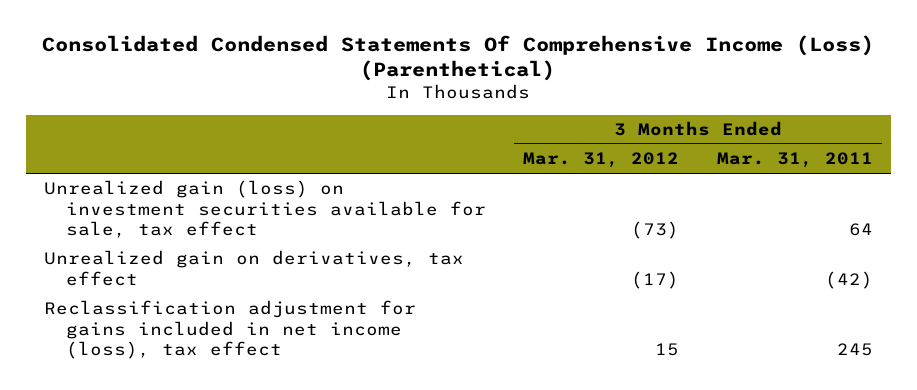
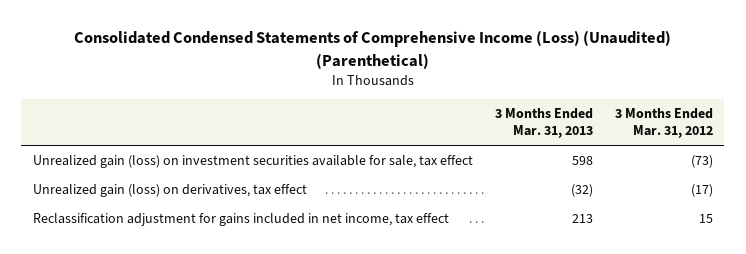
- Consolidated Condensed Statements Of Comprehensive Income (Loss) (Parenthetical)
+ Consolidated Condensed Statements of Comprehensive Income (Loss) (Unaudited) (Parenthetical)
- | 3 Months Ended Mar. 31, 2012 | 3 Months Ended Mar. 31, 2011
+ | 3 Months Ended Mar. 31, 2013 | 3 Months Ended Mar. 31, 2012
- Unrealized gain on derivatives, tax effect | (17) | (42)
- Reclassification adjustment for gains included in net income (loss), tax effect | 15 | 245
+ Unrealized gain (loss) on derivatives, tax effect | (32) | (17)
+ Reclassification adjustment for gains included in net income, tax effect | 213 | 15

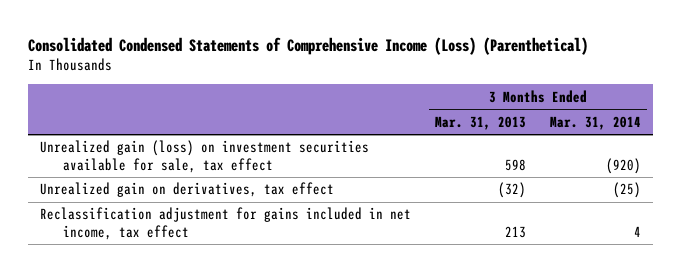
- Consolidated Condensed Statements of Comprehensive Income (Loss) (Unaudited) (Parenthetical)
+ Consolidated Condensed Statements of Comprehensive Income (Loss) (Parenthetical)
- | 3 Months Ended Mar. 31, 2013 | 3 Months Ended Mar. 31, 2012
+ | 3 Months Ended Mar. 31, 2013 | 3 Months Ended Mar. 31, 2014
- Unrealized gain (loss) on derivatives, tax effect | (32) | (17)
+ Unrealized gain on derivatives, tax effect | (32) | (25)

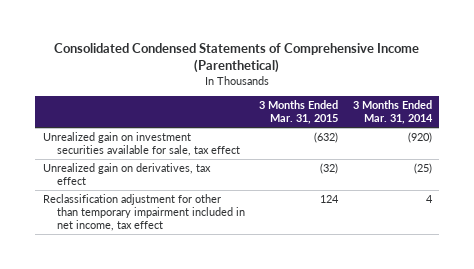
- Consolidated Condensed Statements of Comprehensive Income (Loss) (Parenthetical)
+ Consolidated Condensed Statements of Comprehensive Income (Parenthetical)
- | 3 Months Ended Mar. 31, 2013 | 3 Months Ended Mar. 31, 2014
+ | 3 Months Ended Mar. 31, 2015 | 3 Months Ended Mar. 31, 2014
- Unrealized gain (loss) on investment securities available for sale, tax effect | 598 | (920)
+ Unrealized gain on investment securities available for sale, tax effect | (632) | (920)
- Reclassification adjustment for gains included in net income, tax effect | 213 | 4
+ Reclassification adjustment for other than temporary impairment included in net income, tax effect | 124 | 4

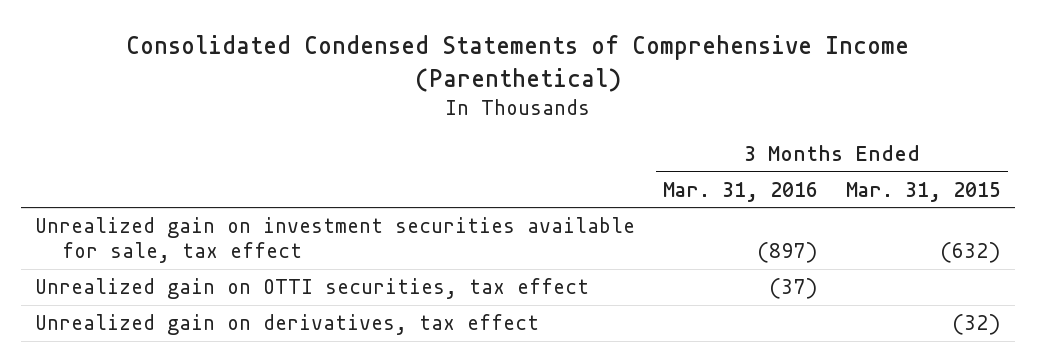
- | 3 Months Ended Mar. 31, 2015 | 3 Months Ended Mar. 31, 2014
+ | 3 Months Ended Mar. 31, 2016 | 3 Months Ended Mar. 31, 2015
+ Unrealized gain on OTTI securities, tax effect | (37) |
- Reclassification adjustment for other than temporary impairment included in net income, tax effect | 124 | 4

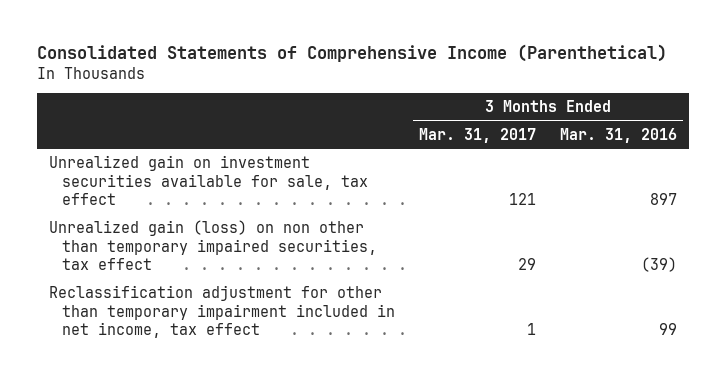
- Consolidated Condensed Statements of Comprehensive Income (Parenthetical)
+ Consolidated Statements of Comprehensive Income (Parenthetical)
- | 3 Months Ended Mar. 31, 2016 | 3 Months Ended Mar. 31, 2015
+ | 3 Months Ended Mar. 31, 2017 | 3 Months Ended Mar. 31, 2016
- Unrealized gain on investment securities available for sale, tax effect | (897) | (632)
- Unrealized gain on OTTI securities, tax effect | (37) |
- Unrealized gain on derivatives, tax effect | | (32)
+ Unrealized gain on investment securities available for sale, tax effect | 121 | 897
+ Unrealized gain (loss) on non other than temporary impaired securities, tax effect | 29 | (39)
+ Reclassification adjustment for other than temporary impairment included in net income, tax effect | 1 | 99

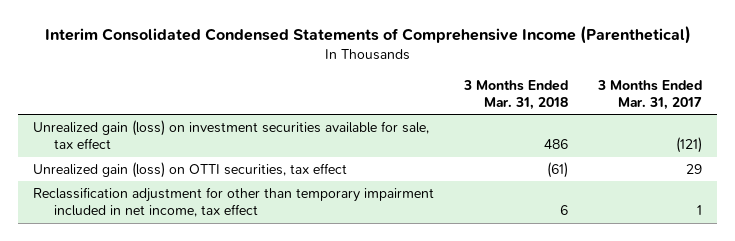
- Consolidated Statements of Comprehensive Income (Parenthetical)
+ Interim Consolidated Condensed Statements of Comprehensive Income (Parenthetical)
- | 3 Months Ended Mar. 31, 2017 | 3 Months Ended Mar. 31, 2016
+ | 3 Months Ended Mar. 31, 2018 | 3 Months Ended Mar. 31, 2017
- Unrealized gain on investment securities available for sale, tax effect | 121 | 897
- Unrealized gain (loss) on non other than temporary impaired securities, tax effect | 29 | (39)
+ Unrealized gain (loss) on investment securities available for sale, tax effect | 486 | (121)
+ Unrealized gain (loss) on OTTI securities, tax effect | (61) | 29

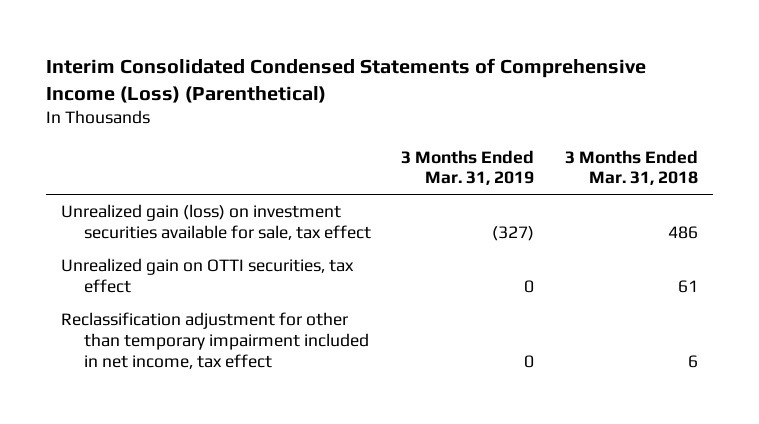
- Interim Consolidated Condensed Statements of Comprehensive Income (Parenthetical)
+ Interim Consolidated Condensed Statements of Comprehensive Income (Loss) (Parenthetical)
- | 3 Months Ended Mar. 31, 2018 | 3 Months Ended Mar. 31, 2017
+ | 3 Months Ended Mar. 31, 2019 | 3 Months Ended Mar. 31, 2018
- Unrealized gain (loss) on OTTI securities, tax effect | (61) | 29
+ Unrealized gain on OTTI securities, tax effect | 0 | 61

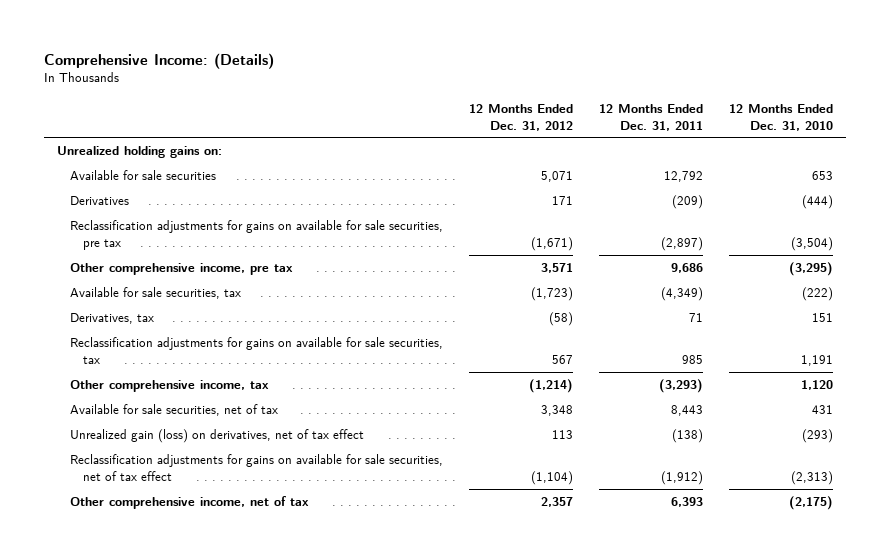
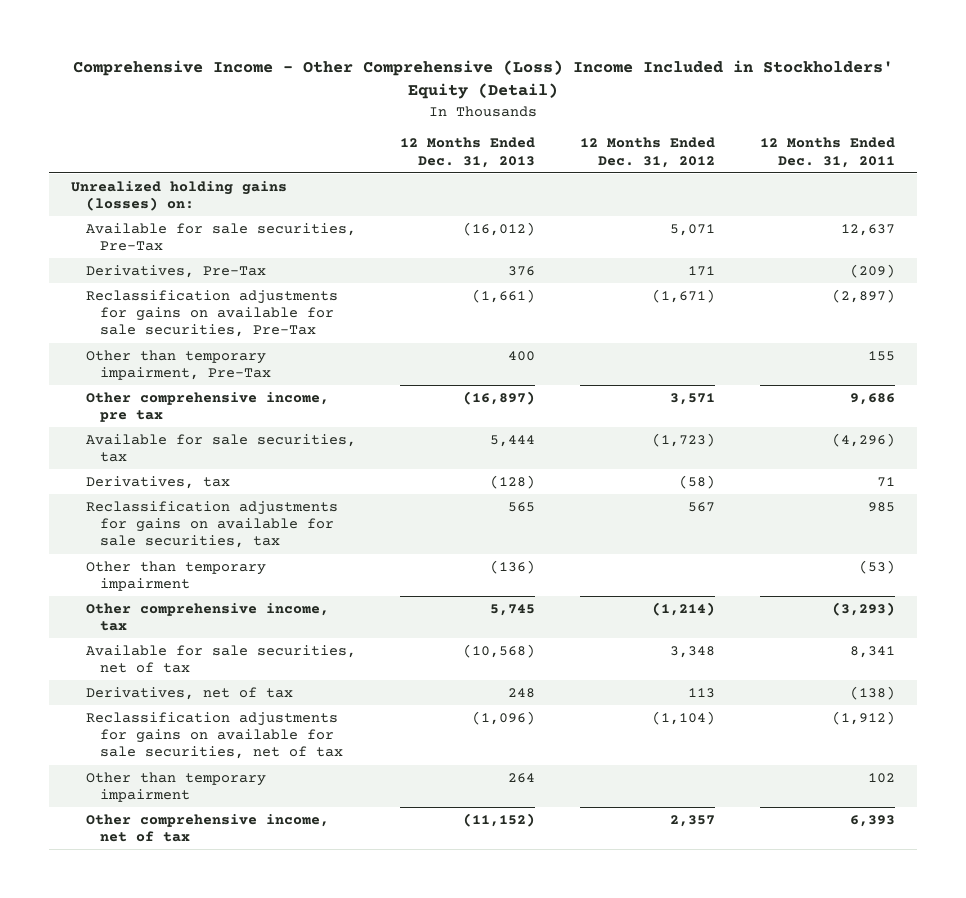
- Comprehensive Income: (Details)
+ Comprehensive Income - Other Comprehensive (Loss) Income Included in Stockholders' Equity (Detail)
- | 12 Months Ended Dec. 31, 2012 | 12 Months Ended Dec. 31, 2011 | 12 Months Ended Dec. 31, 2010
+ | 12 Months Ended Dec. 31, 2013 | 12 Months Ended Dec. 31, 2012 | 12 Months Ended Dec. 31, 2011
- Unrealized holding gains on:
- Available for sale securities | 5,071 | 12,792 | 653
- Derivatives | 171 | (209) | (444)
- Reclassification adjustments for gains on available for sale securities, pre tax | (1,671) | (2,897) | (3,504)
+ Unrealized holding gains (losses) on:
+ Available for sale securities, Pre-Tax | (16,012) | 5,071 | 12,637
+ Derivatives, Pre-Tax | 376 | 171 | (209)
+ Reclassification adjustments for gains on available for sale securities, Pre-Tax | (1,661) | (1,671) | (2,897)
+ Other than temporary impairment, Pre-Tax | 400 | | 155
- Available for sale securities, tax | (1,723) | (4,349) | (222)
+ Available for sale securities, tax | 5,444 | (1,723) | (4,296)
+ Other than temporary impairment | (136) | | (53)
- Available for sale securities, net of tax | 3,348 | 8,443 | 431
- Unrealized gain (loss) on derivatives, net of tax effect | 113 | (138) | (293)
- Reclassification adjustments for gains on available for sale securities, net of tax effect | (1,104) | (1,912) | (2,313)
+ Available for sale securities, net of tax | (10,568) | 3,348 | 8,341
+ Derivatives, net of tax | 248 | 113 | (138)
+ Reclassification adjustments for gains on available for sale securities, net of tax | (1,096) | (1,104) | (1,912)
+ Other than temporary impairment | 264 | | 102

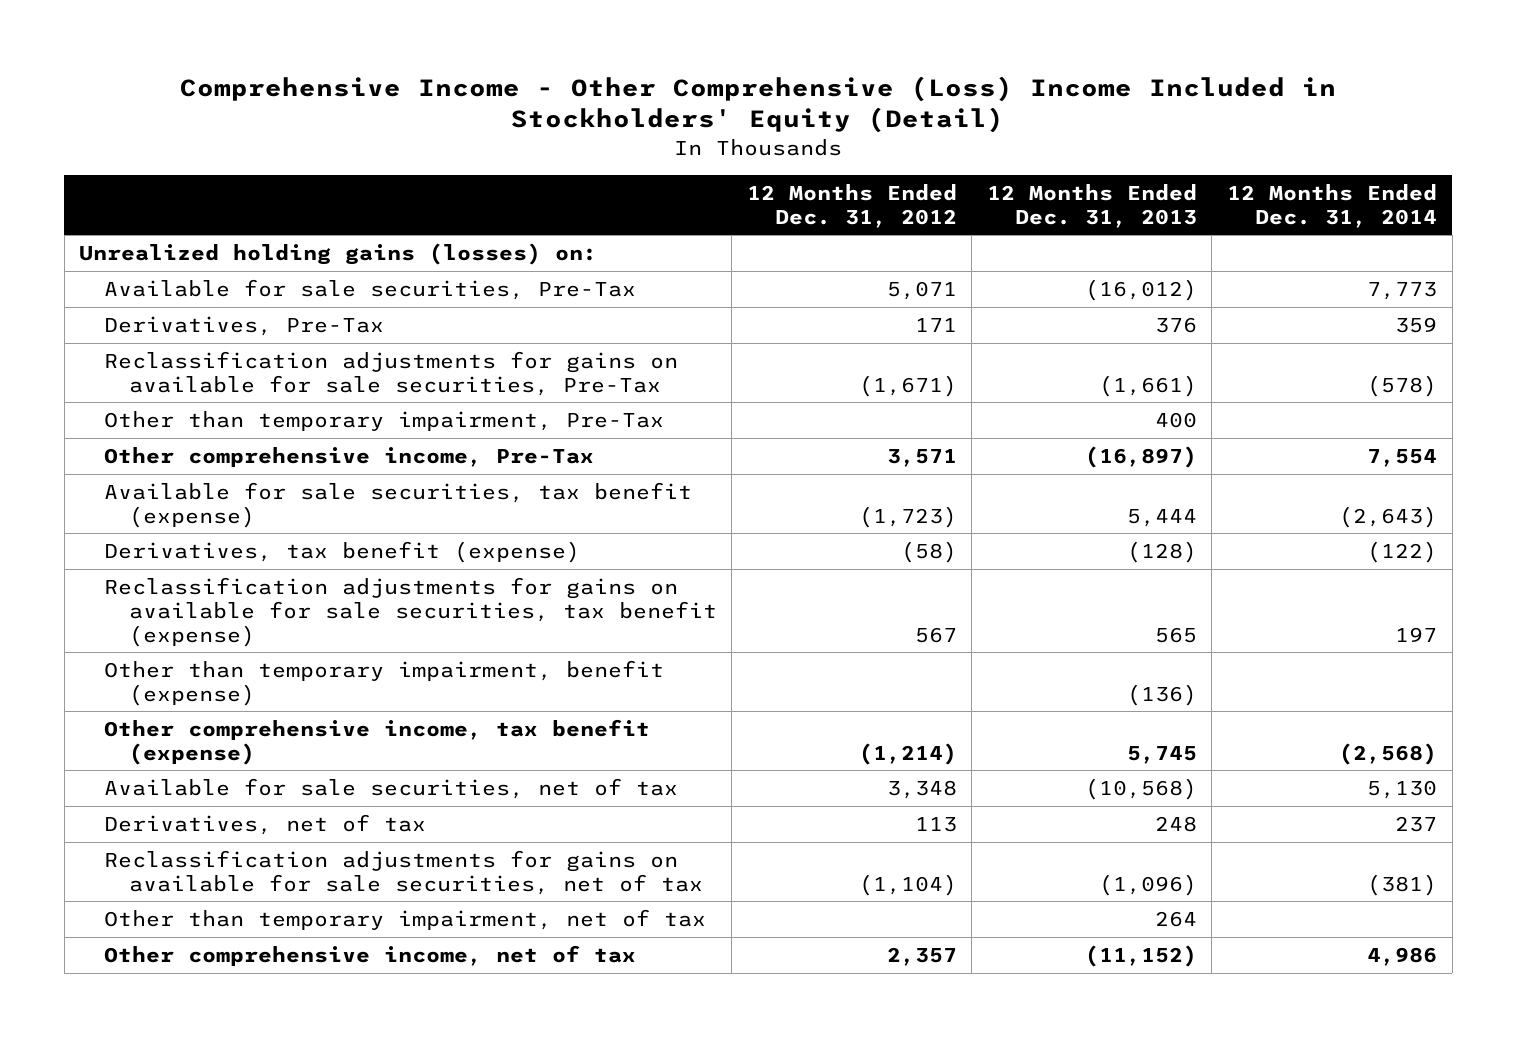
- | 12 Months Ended Dec. 31, 2013 | 12 Months Ended Dec. 31, 2012 | 12 Months Ended Dec. 31, 2011
+ | 12 Months Ended Dec. 31, 2012 | 12 Months Ended Dec. 31, 2013 | 12 Months Ended Dec. 31, 2014
- Other comprehensive income, pre tax | (16,897) | 3,571 | 9,686
- Available for sale securities, tax | 5,444 | (1,723) | (4,296)
- Derivatives, tax | (128) | (58) | 71
- Reclassification adjustments for gains on available for sale securities, tax | 565 | 567 | 985
- Other than temporary impairment | (136) | | (53)
- Other comprehensive income, tax | 5,745 | (1,214) | (3,293)
+ Other comprehensive income, Pre-Tax | 3,571 | (16,897) | 7,554
+ Available for sale securities, tax benefit (expense) | (1,723) | 5,444 | (2,643)
+ Derivatives, tax benefit (expense) | (58) | (128) | (122)
+ Reclassification adjustments for gains on available for sale securities, tax benefit (expense) | 567 | 565 | 197
+ Other than temporary impairment, benefit (expense) | | (136) |
+ Other comprehensive income, tax benefit (expense) | (1,214) | 5,745 | (2,568)
- Other than temporary impairment | 264 | | 102
+ Other than temporary impairment, net of tax | | 264 |

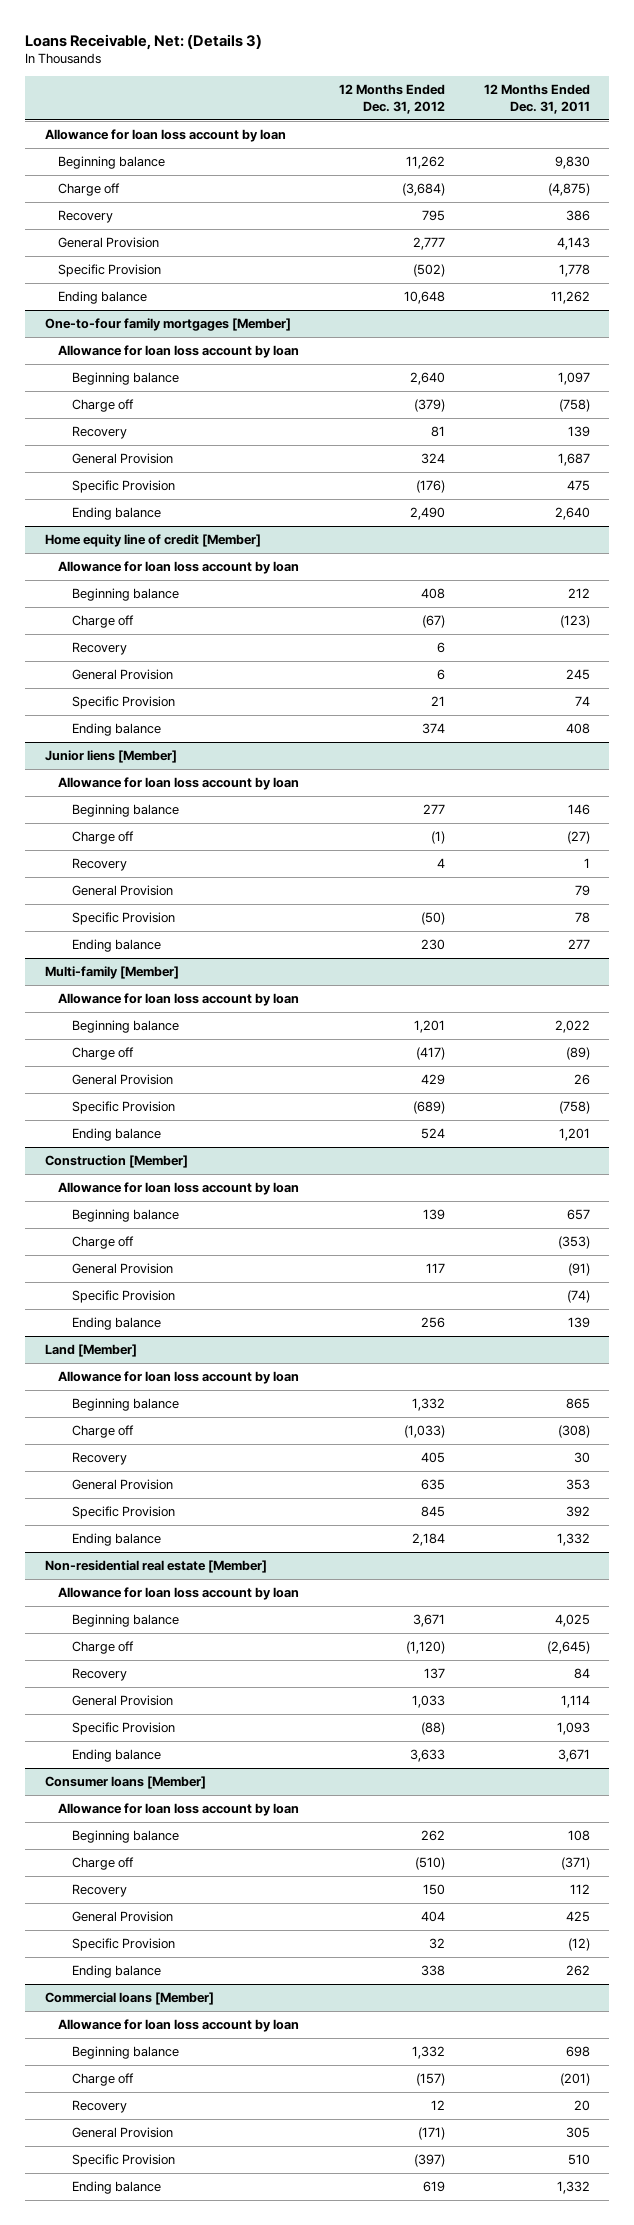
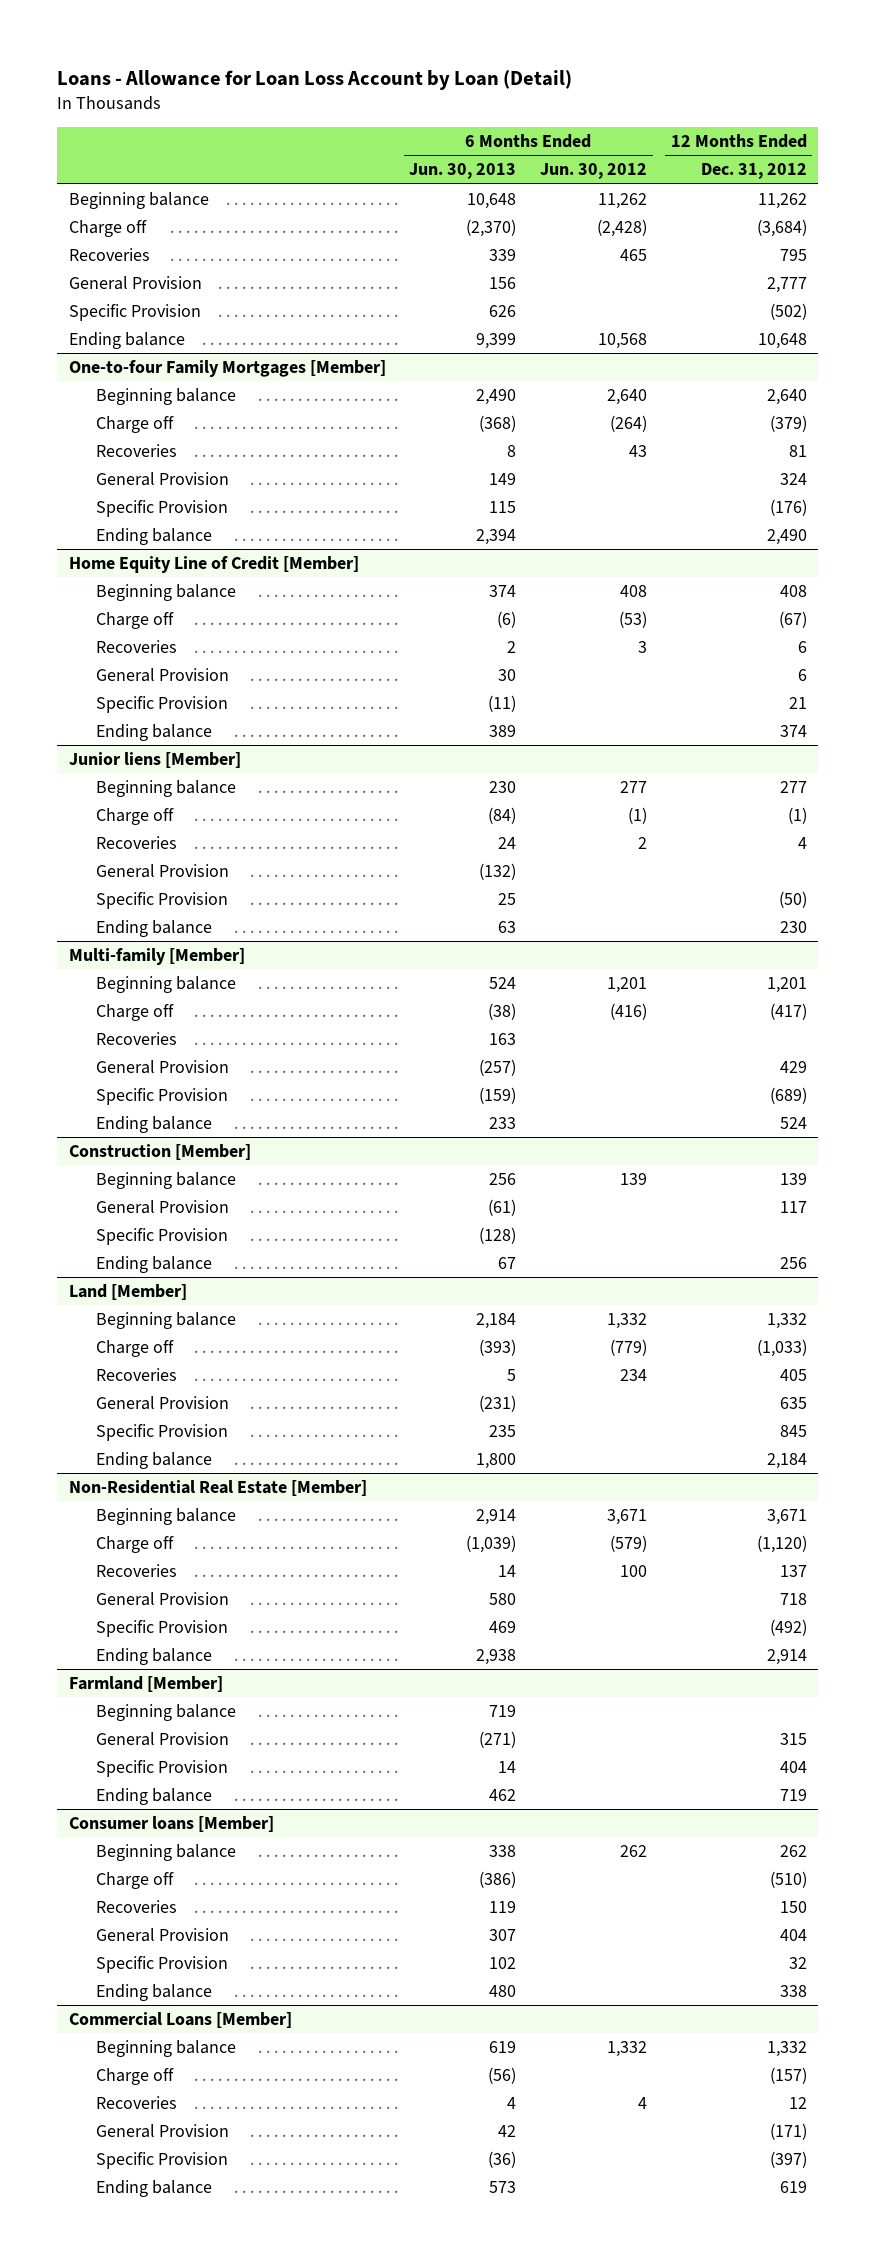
- Loans Receivable, Net: (Details 3)
+ Loans - Allowance for Loan Loss Account by Loan (Detail)
- | 12 Months Ended Dec. 31, 2012 | 12 Months Ended Dec. 31, 2011
+ | 6 Months Ended Jun. 30, 2013 | 6 Months Ended Jun. 30, 2012 | 12 Months Ended Dec. 31, 2012
- Allowance for loan loss account by loan
- Recovery | 795 | 386
+ Recoveries | 339 | 465 | 795
- One-to-four family mortgages [Member]
- Allowance for loan loss account by loan
+ One-to-four Family Mortgages [Member]
- Recovery | 81 | 139
+ Recoveries | 8 | 43 | 81
- Home equity line of credit [Member]
- Allowance for loan loss account by loan
+ Home Equity Line of Credit [Member]
- Recovery | 6 |
+ Recoveries | 2 | 3 | 6
@ Junior liens [Member]
- Allowance for loan loss account by loan
- Recovery | 4 | 1
+ Recoveries | 24 | 2 | 4
@ Multi-family [Member]
- Allowance for loan loss account by loan
+ Recoveries | 163 | |
@ Construction [Member]
- Allowance for loan loss account by loan
- Charge off | | (353)
@ Land [Member]
- Allowance for loan loss account by loan
- Recovery | 405 | 30
+ Recoveries | 5 | 234 | 405
- Non-residential real estate [Member]
- Allowance for loan loss account by loan
+ Non-Residential Real Estate [Member]
- Recovery | 137 | 84
- General Provision | 1,033 | 1,114
- Specific Provision | (88) | 1,093
- Ending balance | 3,633 | 3,671
+ Recoveries | 14 | 100 | 137
+ General Provision | 580 | | 718
+ Specific Provision | 469 | | (492)
+ Ending balance | 2,938 | | 2,914
+ Farmland [Member]
+ Beginning balance | 719 | |
+ General Provision | (271) | | 315
+ Specific Provision | 14 | | 404
+ Ending balance | 462 | | 719
@ Consumer loans [Member]
- Allowance for loan loss account by loan
- Recovery | 150 | 112
+ Recoveries | 119 | | 150
- Commercial loans [Member]
- Allowance for loan loss account by loan
+ Commercial Loans [Member]
- Recovery | 12 | 20
+ Recoveries | 4 | 4 | 12

